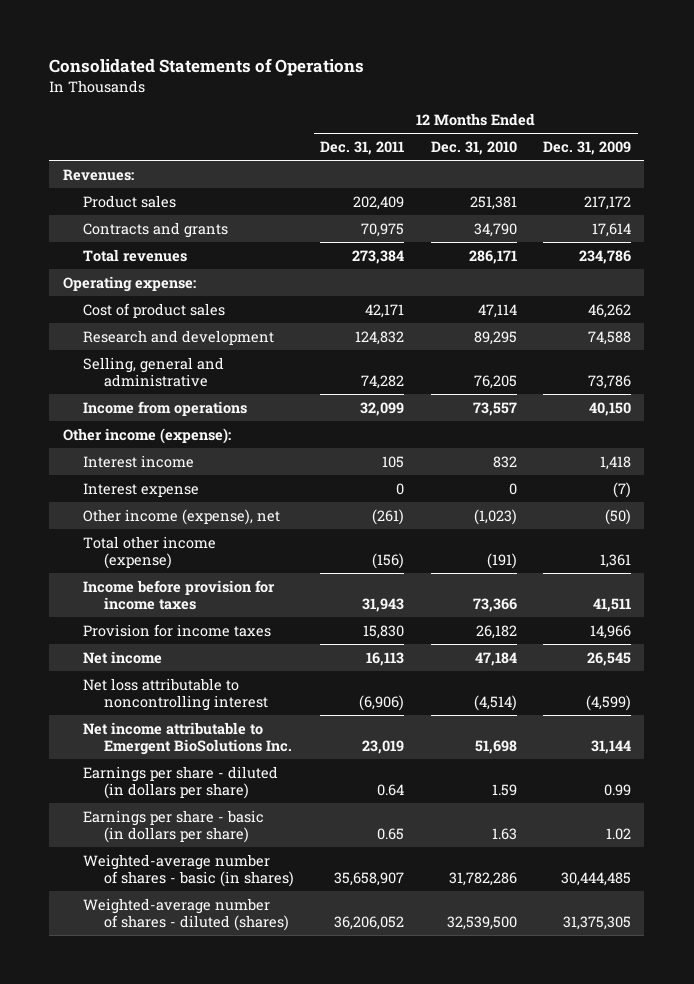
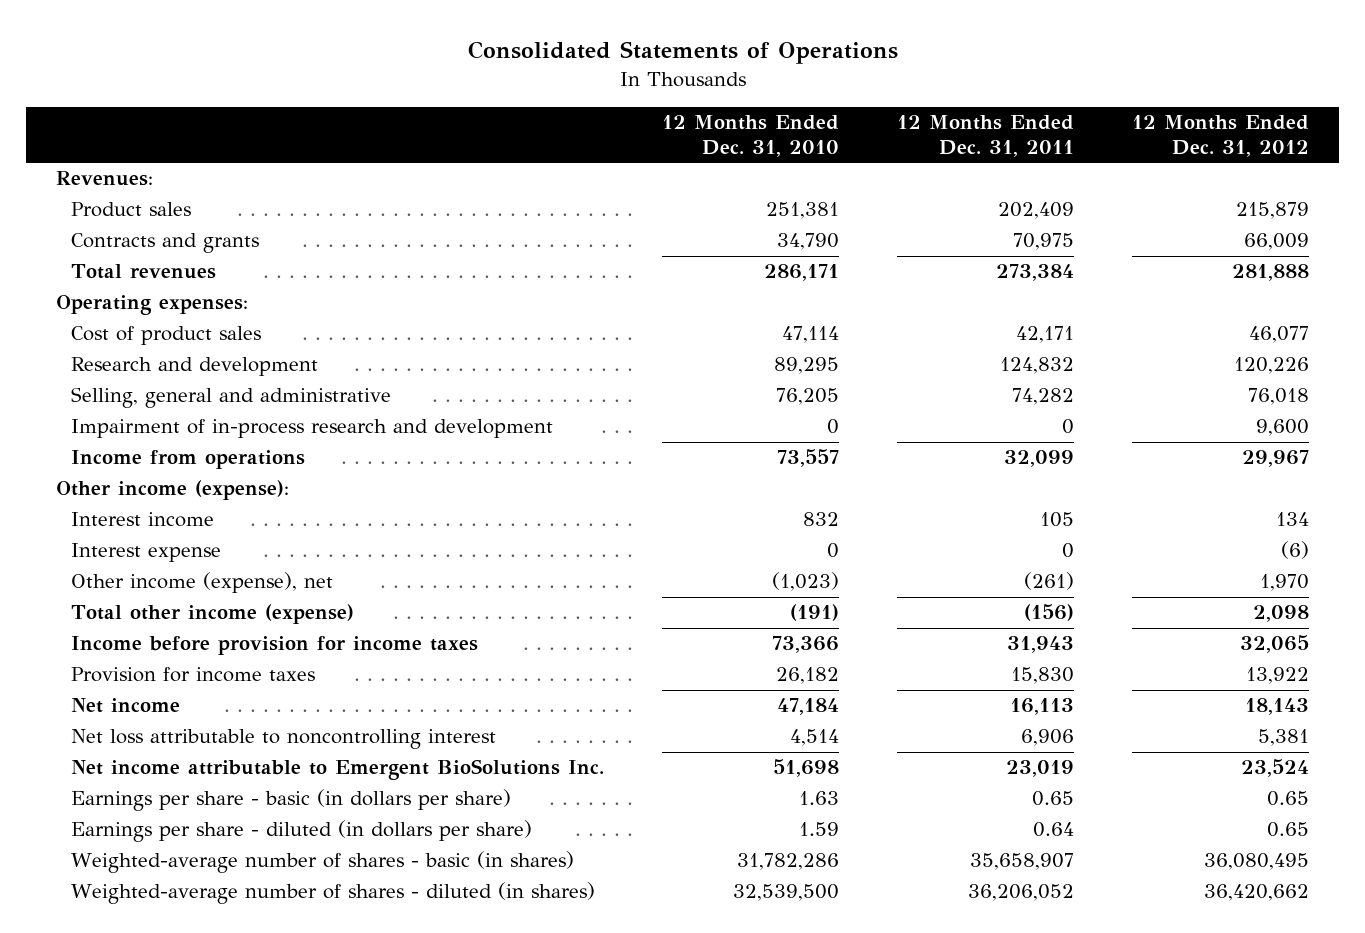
- | 12 Months Ended Dec. 31, 2011 | 12 Months Ended Dec. 31, 2010 | 12 Months Ended Dec. 31, 2009
+ | 12 Months Ended Dec. 31, 2010 | 12 Months Ended Dec. 31, 2011 | 12 Months Ended Dec. 31, 2012
- Operating expense:
+ Operating expenses:
+ Impairment of in-process research and development | 0 | 0 | 9,600
- Net loss attributable to noncontrolling interest | (6,906) | (4,514) | (4,599)
+ Net loss attributable to noncontrolling interest | 4,514 | 6,906 | 5,381
moved down: Earnings per share - diluted (in dollars per share) | 1.59 | 0.64 | 0.65
- Weighted-average number of shares - diluted (shares) | 36,206,052 | 32,539,500 | 31,375,305
+ Weighted-average number of shares - diluted (in shares) | 32,539,500 | 36,206,052 | 36,420,662

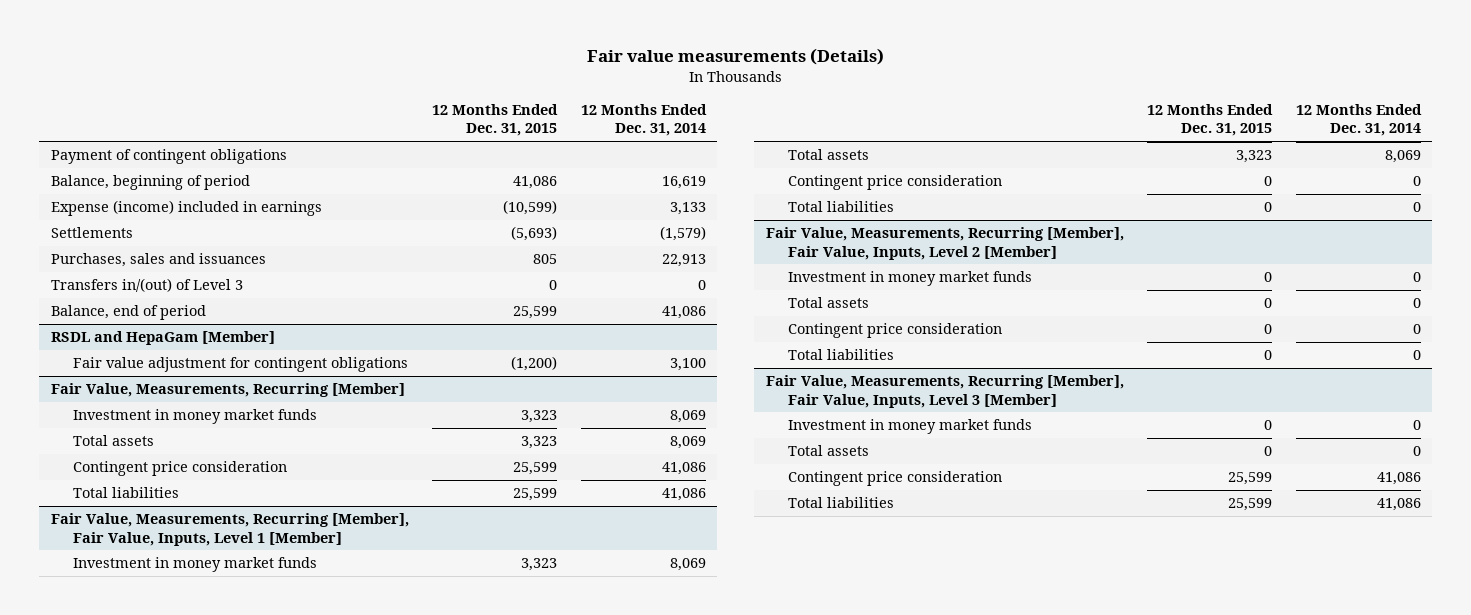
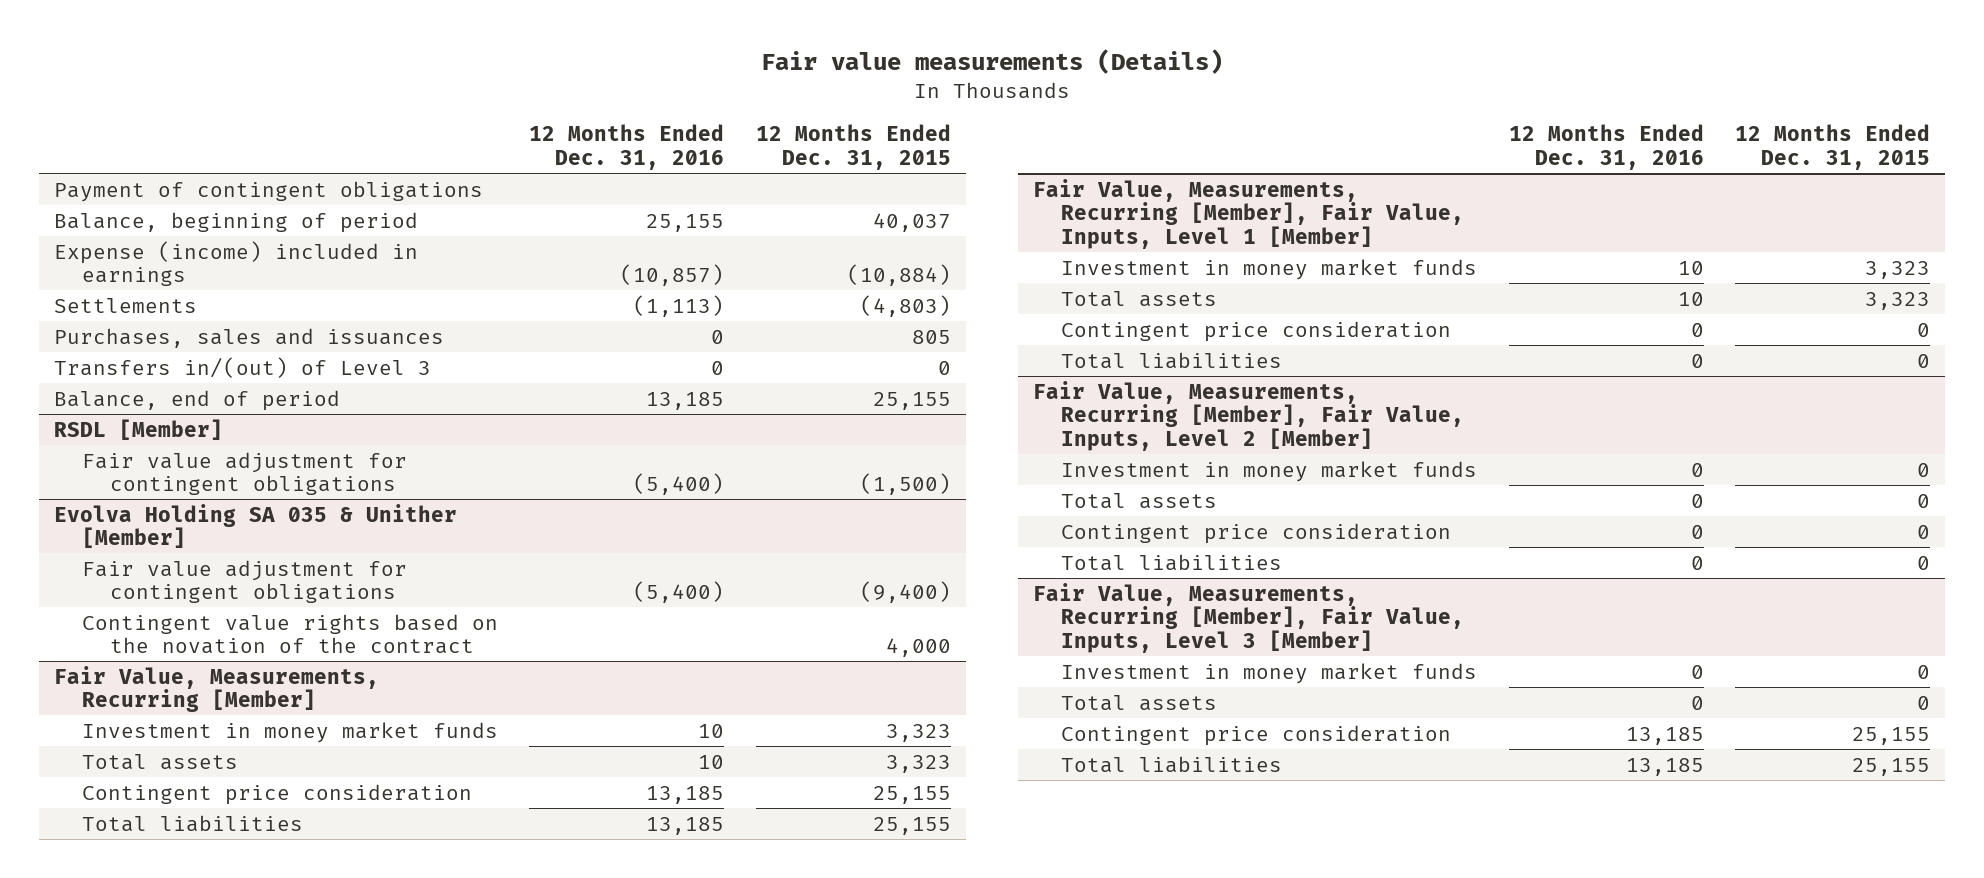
- | 12 Months Ended Dec. 31, 2015 | 12 Months Ended Dec. 31, 2014
+ | 12 Months Ended Dec. 31, 2016 | 12 Months Ended Dec. 31, 2015
- Balance, beginning of period | 41,086 | 16,619
- Expense (income) included in earnings | (10,599) | 3,133
- Settlements | (5,693) | (1,579)
+ Balance, beginning of period | 25,155 | 40,037
+ Expense (income) included in earnings | (10,857) | (10,884)
+ Settlements | (1,113) | (4,803)
- Balance, end of period | 25,599 | 41,086
- RSDL and HepaGam [Member]
- Fair value adjustment for contingent obligations | (1,200) | 3,100
+ Balance, end of period | 13,185 | 25,155
+ RSDL [Member]
+ Fair value adjustment for contingent obligations | (5,400) | (1,500)
+ Evolva Holding SA 035 & Unither [Member]
+ Fair value adjustment for contingent obligations | (5,400) | (9,400)
+ Contingent value rights based on the novation of the contract | | 4,000
@ Fair Value, Measurements, Recurring [Member]
- Contingent price consideration | 25,599 | 41,086
- Total liabilities | 25,599 | 41,086
+ Contingent price consideration | 13,185 | 25,155
+ Total liabilities | 13,185 | 25,155
@ Fair Value, Measurements, Recurring [Member], Fair Value, Inputs, Level 3 [Member]
- Contingent price consideration | 25,599 | 41,086
- Total liabilities | 25,599 | 41,086
+ Contingent price consideration | 13,185 | 25,155
+ Total liabilities | 13,185 | 25,155

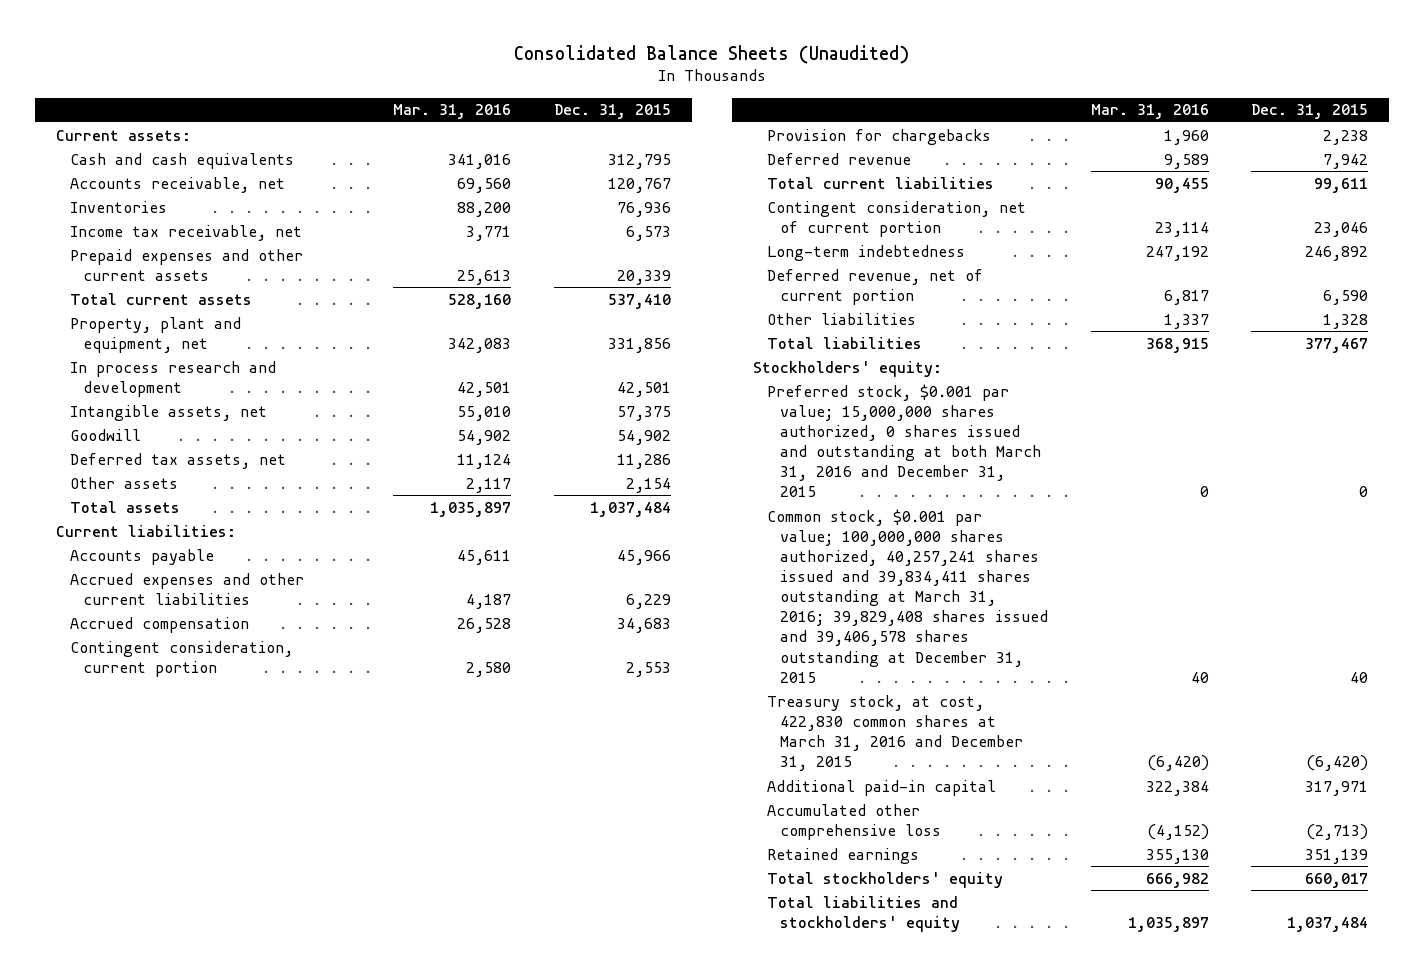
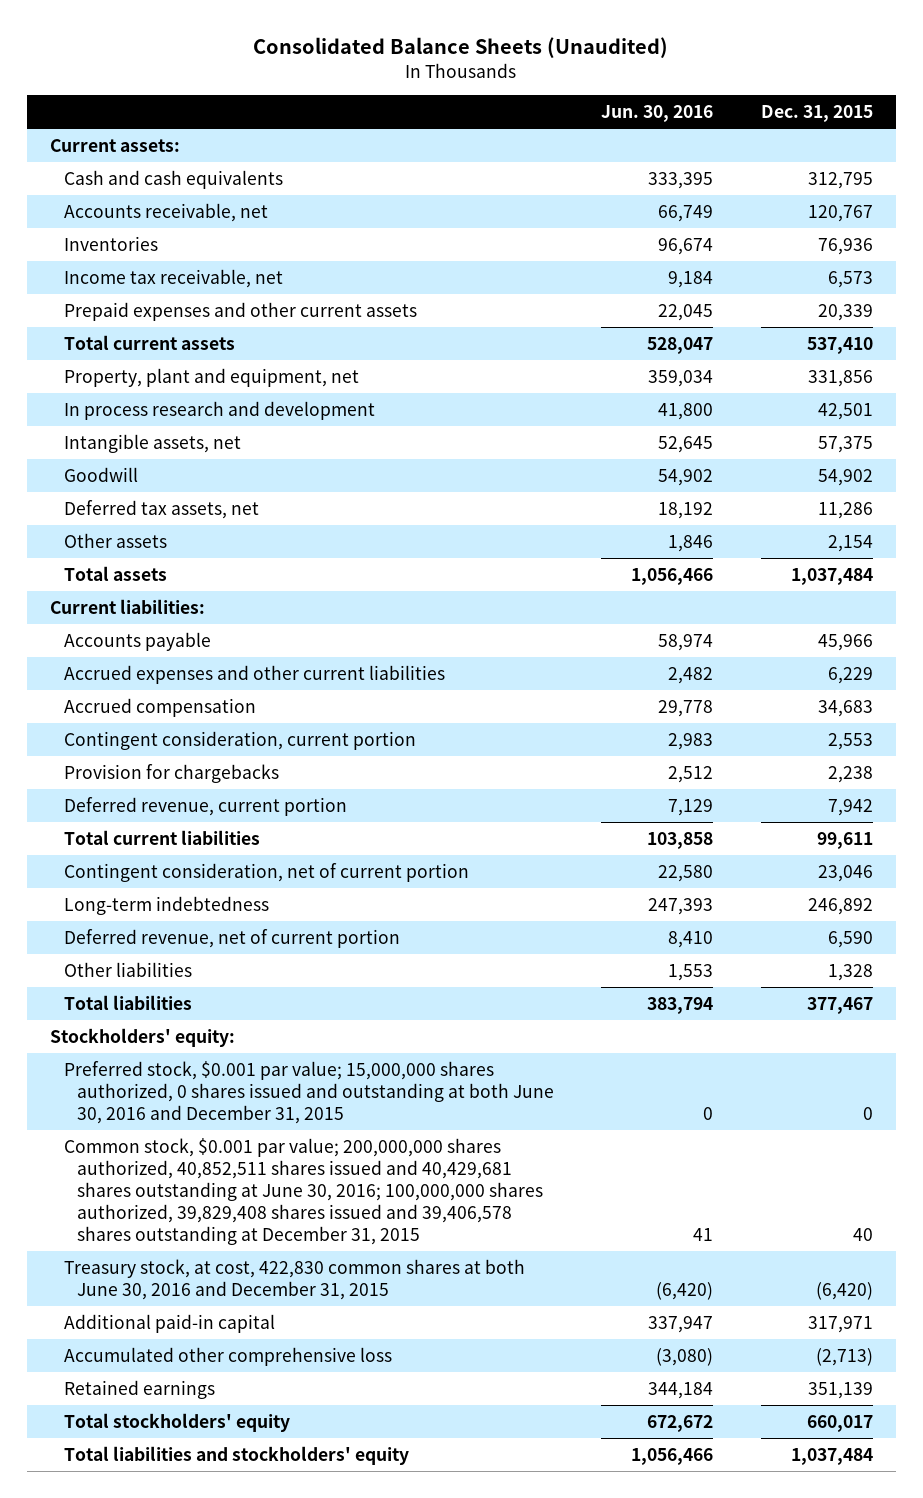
- | Mar. 31, 2016 | Dec. 31, 2015
+ | Jun. 30, 2016 | Dec. 31, 2015
- Deferred revenue | 9,589 | 7,942
+ Deferred revenue, current portion | 7,129 | 7,942
- Preferred stock, $0.001 par value; 15,000,000 shares authorized, 0 shares issued and outstanding at both March 31, 2016 and December 31, 2015 | 0 | 0
- Common stock, $0.001 par value; 100,000,000 shares authorized, 40,257,241 shares issued and 39,834,411 shares outstanding at March 31, 2016; 39,829,408 shares issued and 39,406,578 shares outstanding at December 31, 2015 | 40 | 40
- Treasury stock, at cost, 422,830 common shares at March 31, 2016 and December 31, 2015 | (6,420) | (6,420)
+ Preferred stock, $0.001 par value; 15,000,000 shares authorized, 0 shares issued and outstanding at both June 30, 2016 and December 31, 2015 | 0 | 0
+ Common stock, $0.001 par value; 200,000,000 shares authorized, 40,852,511 shares issued and 40,429,681 shares outstanding at June 30, 2016; 100,000,000 shares authorized, 39,829,408 shares issued and 39,406,578 shares outstanding at December 31, 2015 | 41 | 40
+ Treasury stock, at cost, 422,830 common shares at both June 30, 2016 and December 31, 2015 | (6,420) | (6,420)

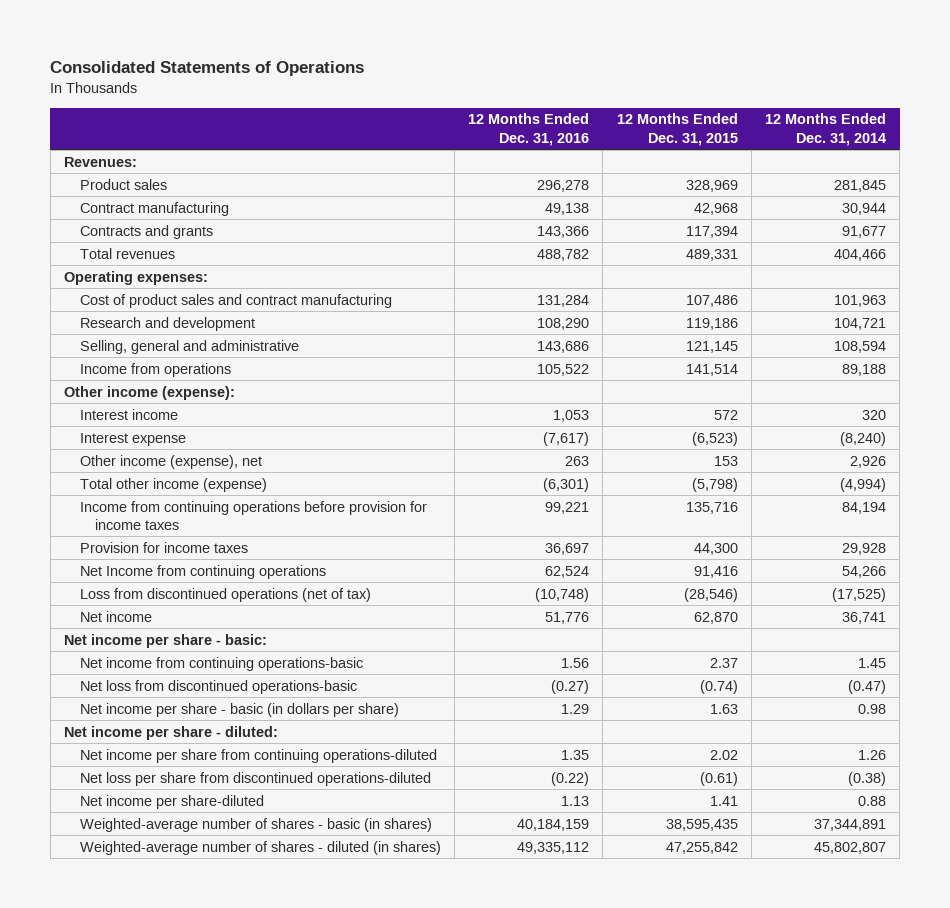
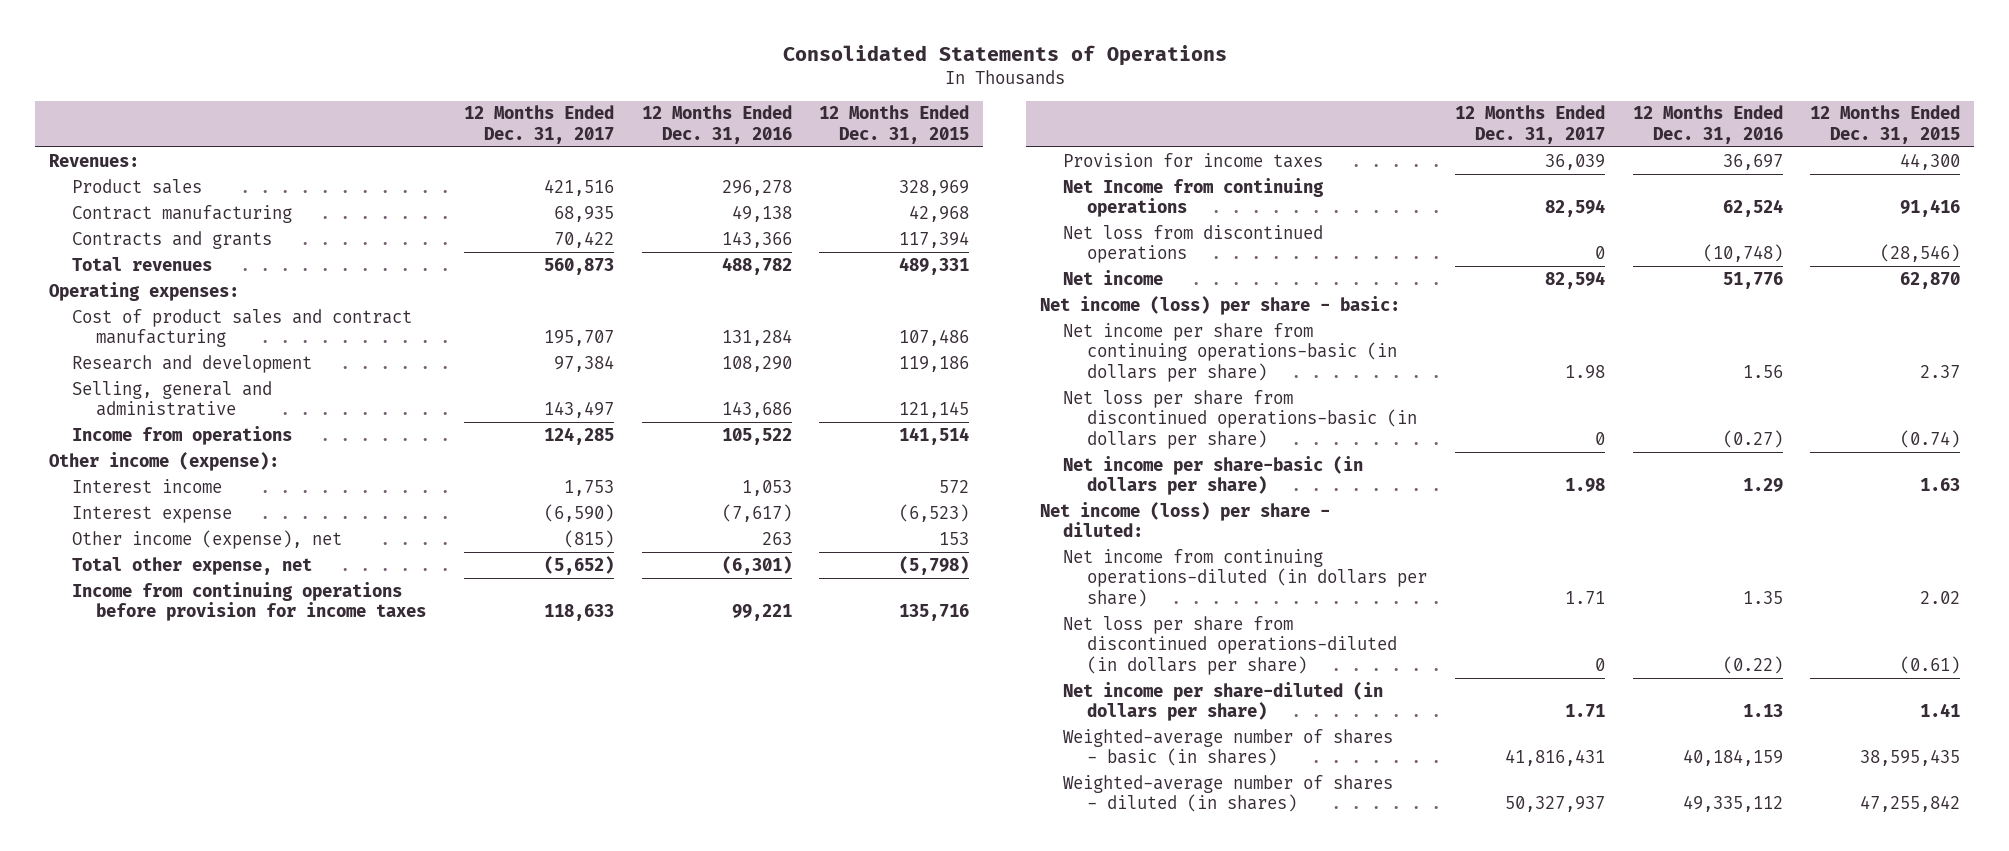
- | 12 Months Ended Dec. 31, 2016 | 12 Months Ended Dec. 31, 2015 | 12 Months Ended Dec. 31, 2014
+ | 12 Months Ended Dec. 31, 2017 | 12 Months Ended Dec. 31, 2016 | 12 Months Ended Dec. 31, 2015
- Total other income (expense) | (6,301) | (5,798) | (4,994)
+ Total other expense, net | (5,652) | (6,301) | (5,798)
- Loss from discontinued operations (net of tax) | (10,748) | (28,546) | (17,525)
+ Net loss from discontinued operations | 0 | (10,748) | (28,546)
- Net income per share - basic:
- Net income from continuing operations-basic | 1.56 | 2.37 | 1.45
- Net loss from discontinued operations-basic | (0.27) | (0.74) | (0.47)
- Net income per share - basic (in dollars per share) | 1.29 | 1.63 | 0.98
- Net income per share - diluted:
- Net income per share from continuing operations-diluted | 1.35 | 2.02 | 1.26
- Net loss per share from discontinued operations-diluted | (0.22) | (0.61) | (0.38)
- Net income per share-diluted | 1.13 | 1.41 | 0.88
+ Net income (loss) per share - basic:
+ Net income per share from continuing operations-basic (in dollars per share) | 1.98 | 1.56 | 2.37
+ Net loss per share from discontinued operations-basic (in dollars per share) | 0 | (0.27) | (0.74)
+ Net income per share-basic (in dollars per share) | 1.98 | 1.29 | 1.63
+ Net income (loss) per share - diluted:
+ Net income from continuing operations-diluted (in dollars per share) | 1.71 | 1.35 | 2.02
+ Net loss per share from discontinued operations-diluted (in dollars per share) | 0 | (0.22) | (0.61)
+ Net income per share-diluted (in dollars per share) | 1.71 | 1.13 | 1.41

